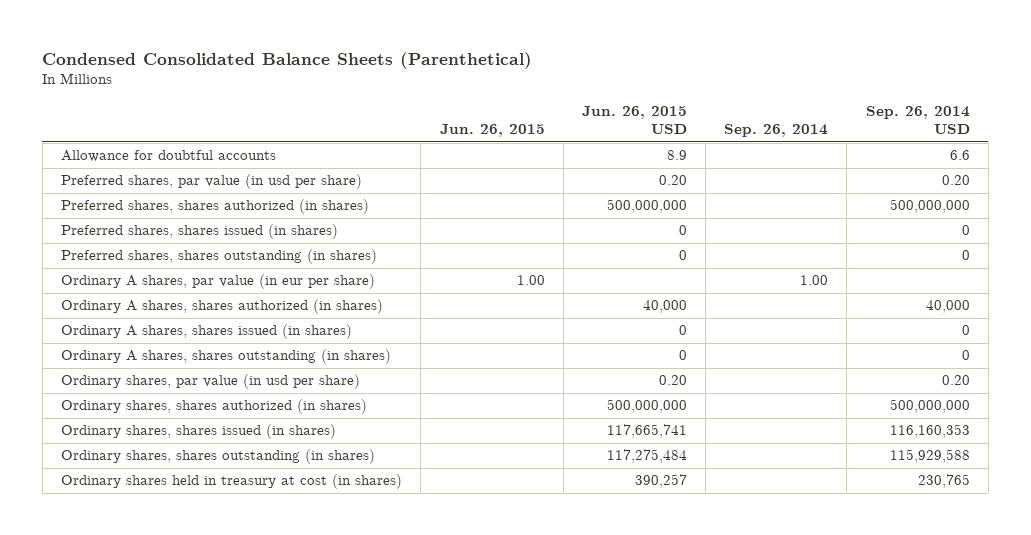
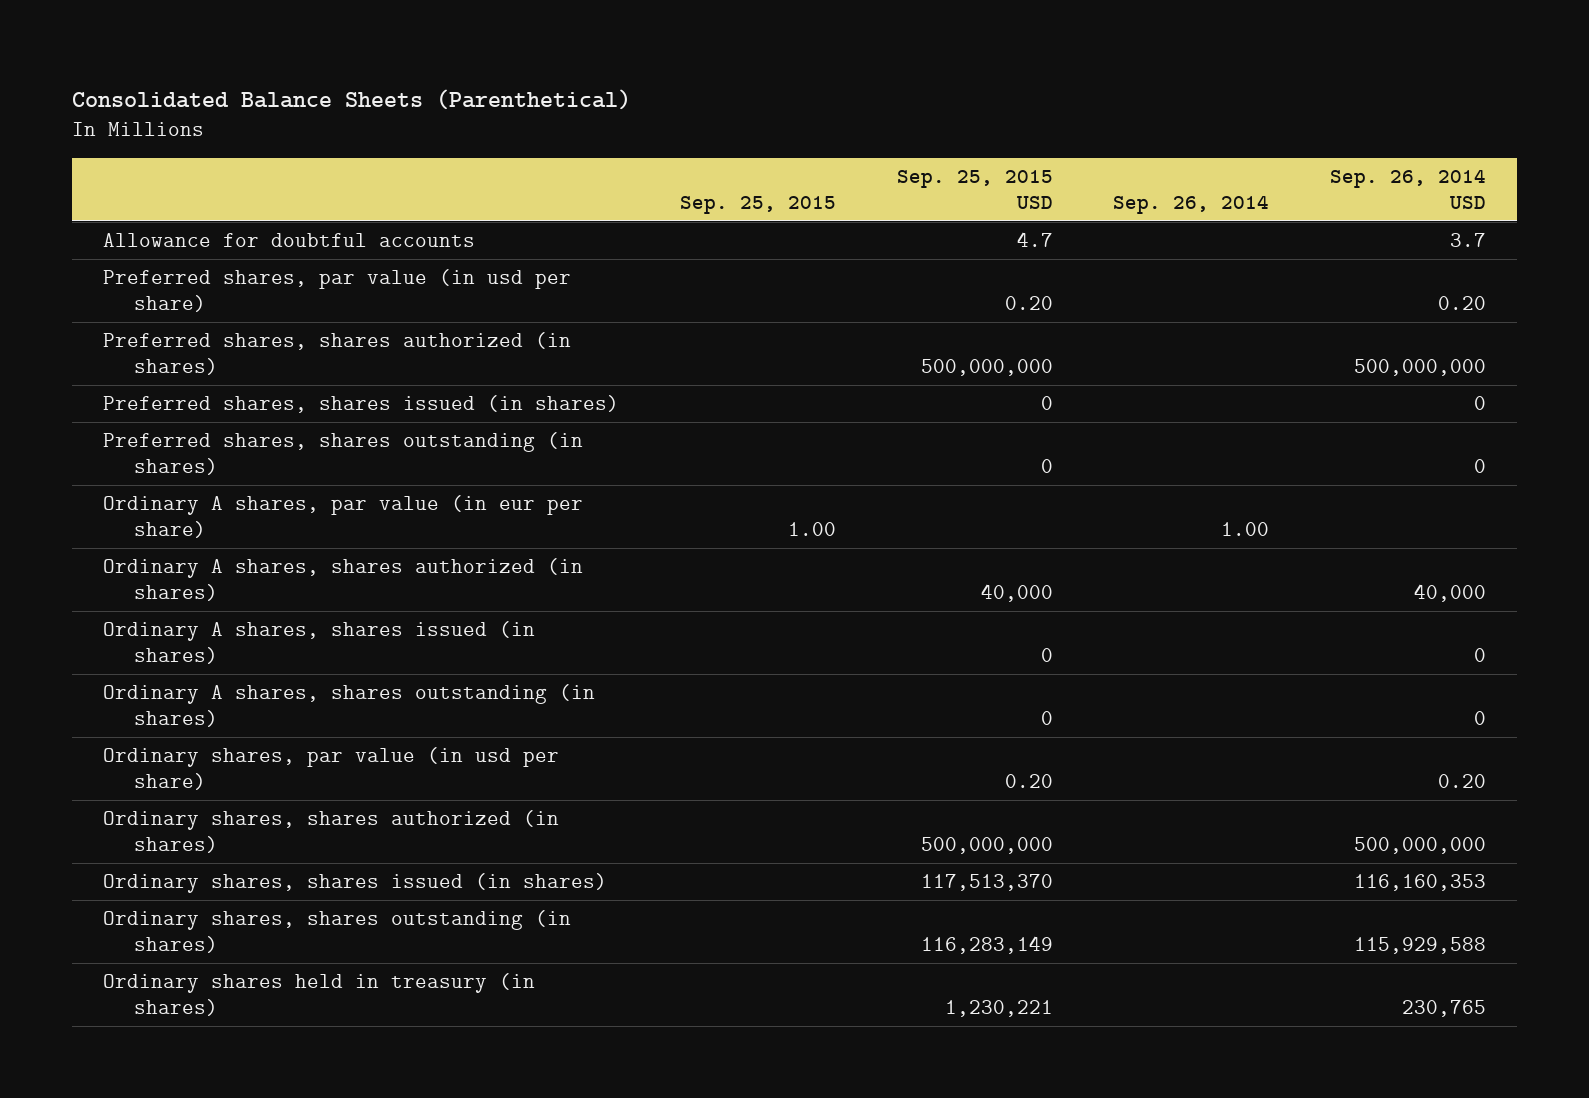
- Condensed Consolidated Balance Sheets (Parenthetical)
+ Consolidated Balance Sheets (Parenthetical)
- | Jun. 26, 2015 | Jun. 26, 2015 USD | Sep. 26, 2014 | Sep. 26, 2014 USD
+ | Sep. 25, 2015 | Sep. 25, 2015 USD | Sep. 26, 2014 | Sep. 26, 2014 USD
- Allowance for doubtful accounts | | 8.9 | | 6.6
+ Allowance for doubtful accounts | | 4.7 | | 3.7
- Ordinary shares held in treasury at cost (in shares) | | 390,257 | | 230,765
+ Ordinary shares held in treasury (in shares) | | 1,230,221 | | 230,765

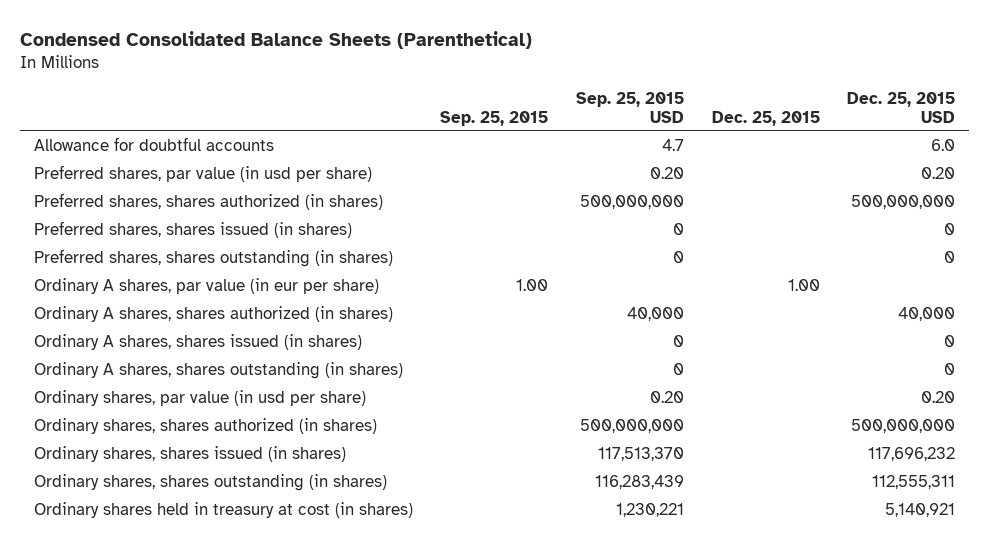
- Consolidated Balance Sheets (Parenthetical)
+ Condensed Consolidated Balance Sheets (Parenthetical)
- | Sep. 25, 2015 | Sep. 25, 2015 USD | Sep. 26, 2014 | Sep. 26, 2014 USD
+ | Sep. 25, 2015 | Sep. 25, 2015 USD | Dec. 25, 2015 | Dec. 25, 2015 USD
- Ordinary shares, shares outstanding (in shares) | | 116,283,149 | | 115,929,588
- Ordinary shares held in treasury (in shares) | | 1,230,221 | | 230,765
+ Ordinary shares, shares outstanding (in shares) | | 116,283,439 | | 112,555,311
+ Ordinary shares held in treasury at cost (in shares) | | 1,230,221 | | 5,140,921

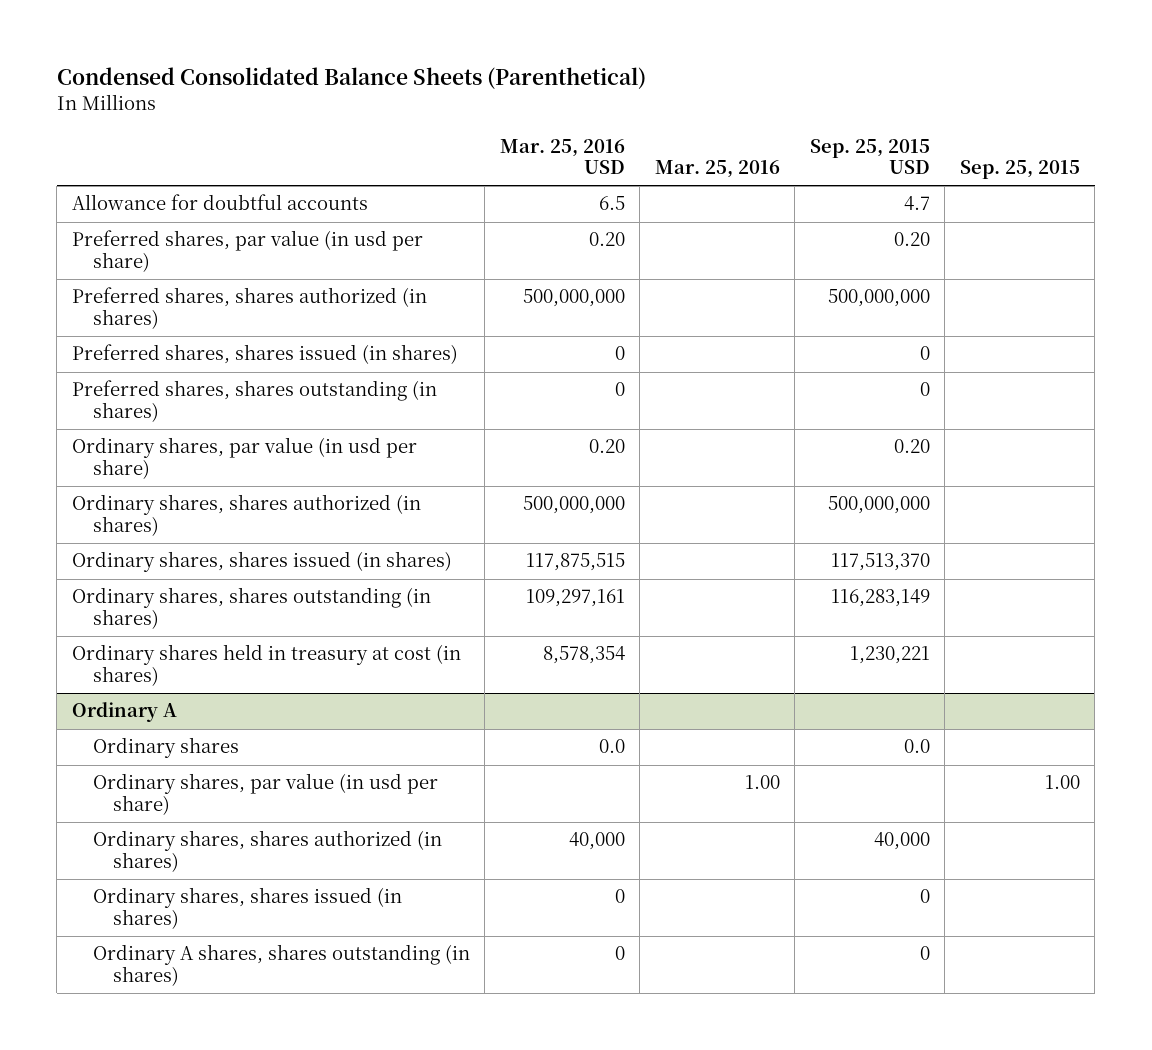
- | Sep. 25, 2015 | Sep. 25, 2015 USD | Dec. 25, 2015 | Dec. 25, 2015 USD
+ | Mar. 25, 2016 USD | Mar. 25, 2016 | Sep. 25, 2015 USD | Sep. 25, 2015
- Ordinary A shares, par value (in eur per share) | 1.00 | | 1.00 |
- Ordinary A shares, shares authorized (in shares) | | 40,000 | | 40,000
- Ordinary A shares, shares issued (in shares) | | 0 | | 0
- Ordinary A shares, shares outstanding (in shares) | | 0 | | 0
- Ordinary shares, shares outstanding (in shares) | | 116,283,439 | | 112,555,311
+ Ordinary shares, shares outstanding (in shares) | 109,297,161 | | 116,283,149 |
+ Ordinary A
+ Ordinary shares | 0.0 | | 0.0 |
+ Ordinary shares, par value (in usd per share) | | 1.00 | | 1.00
+ Ordinary shares, shares authorized (in shares) | 40,000 | | 40,000 |
+ Ordinary shares, shares issued (in shares) | 0 | | 0 |
+ Ordinary A shares, shares outstanding (in shares) | 0 | | 0 |

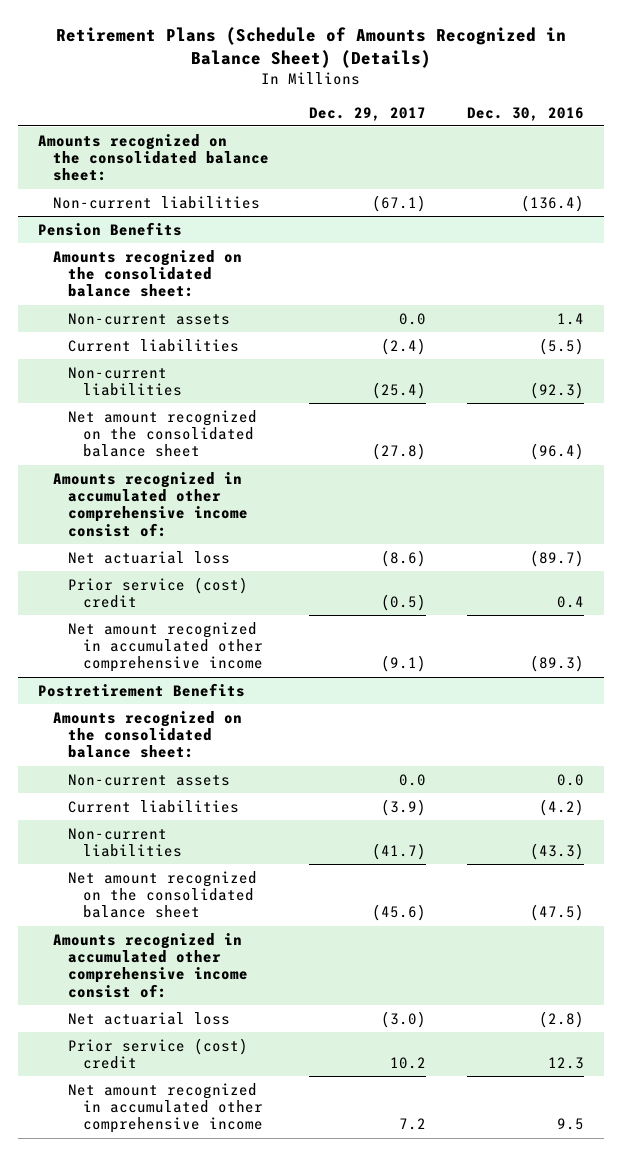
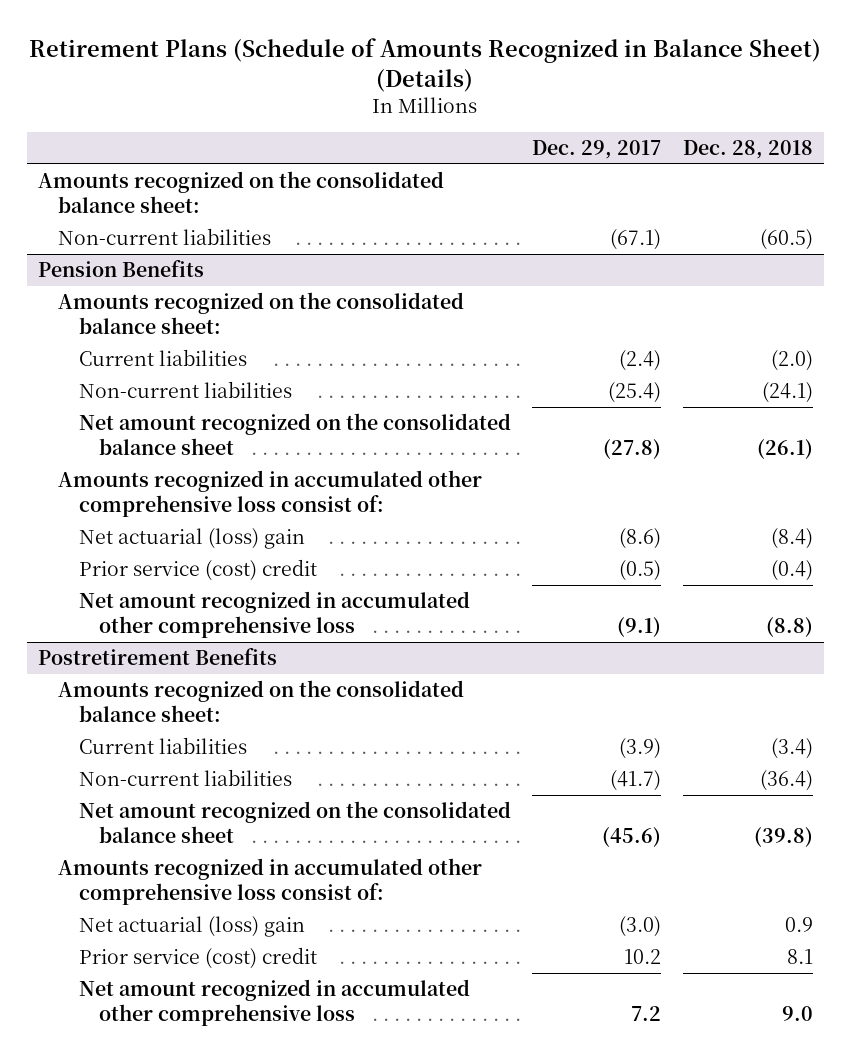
- | Dec. 29, 2017 | Dec. 30, 2016
+ | Dec. 29, 2017 | Dec. 28, 2018
@ Pension Benefits
- Non-current assets | 0.0 | 1.4
- Amounts recognized in accumulated other comprehensive income consist of:
- Net actuarial loss | (8.6) | (89.7)
+ Amounts recognized in accumulated other comprehensive loss consist of:
+ Net actuarial (loss) gain | (8.6) | (8.4)
- Net amount recognized in accumulated other comprehensive income | (9.1) | (89.3)
+ Net amount recognized in accumulated other comprehensive loss | (9.1) | (8.8)
@ Postretirement Benefits
- Non-current assets | 0.0 | 0.0
- Amounts recognized in accumulated other comprehensive income consist of:
- Net actuarial loss | (3.0) | (2.8)
+ Amounts recognized in accumulated other comprehensive loss consist of:
+ Net actuarial (loss) gain | (3.0) | 0.9
- Net amount recognized in accumulated other comprehensive income | 7.2 | 9.5
+ Net amount recognized in accumulated other comprehensive loss | 7.2 | 9.0

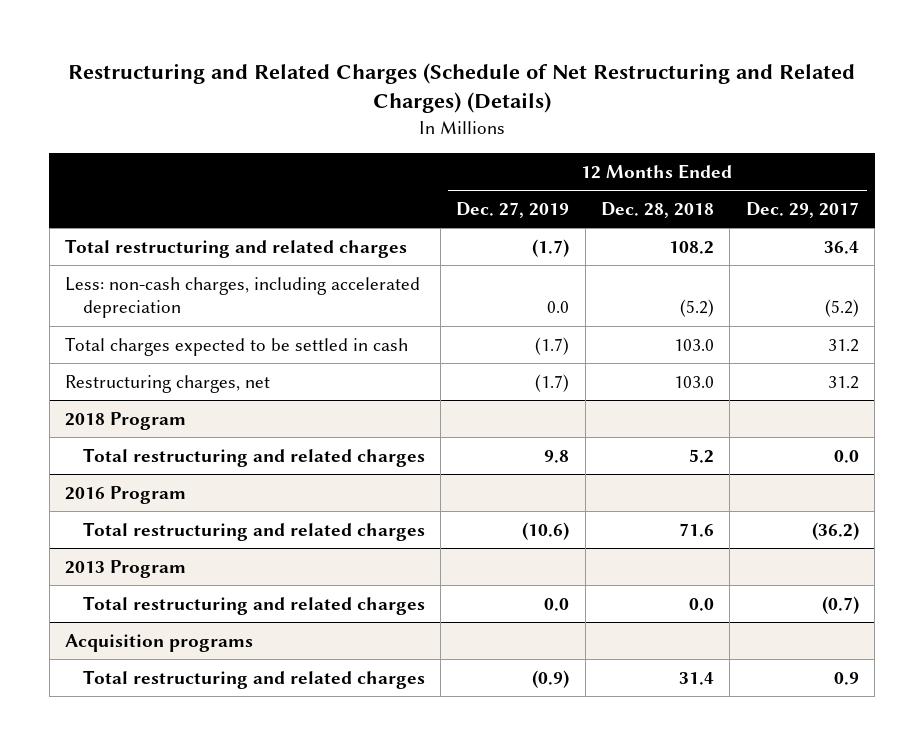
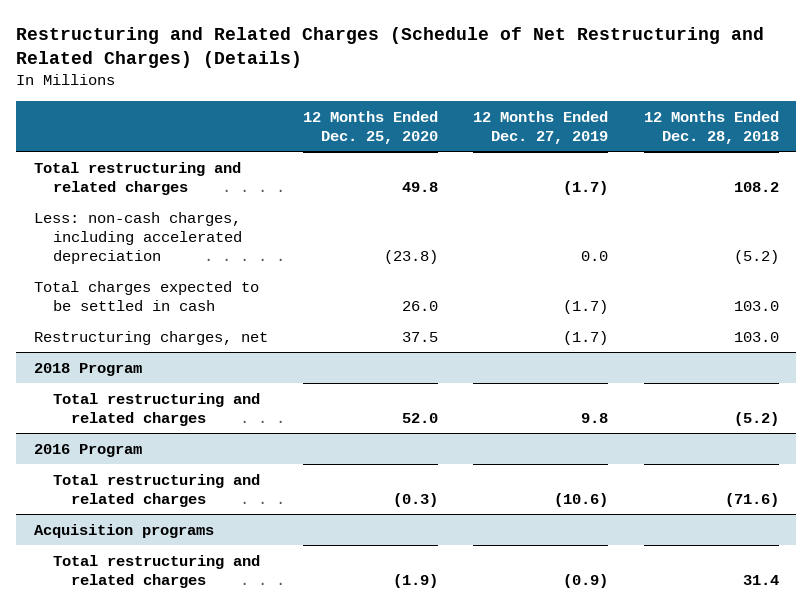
- | 12 Months Ended Dec. 27, 2019 | 12 Months Ended Dec. 28, 2018 | 12 Months Ended Dec. 29, 2017
+ | 12 Months Ended Dec. 25, 2020 | 12 Months Ended Dec. 27, 2019 | 12 Months Ended Dec. 28, 2018
@ 2018 Program
- Total restructuring and related charges | 9.8 | 5.2 | 0.0
+ Total restructuring and related charges | 52.0 | 9.8 | (5.2)
@ 2016 Program
- Total restructuring and related charges | (10.6) | 71.6 | (36.2)
- 2013 Program
- Total restructuring and related charges | 0.0 | 0.0 | (0.7)
@ 2016 Program
+ Total restructuring and related charges | (0.3) | (10.6) | (71.6)

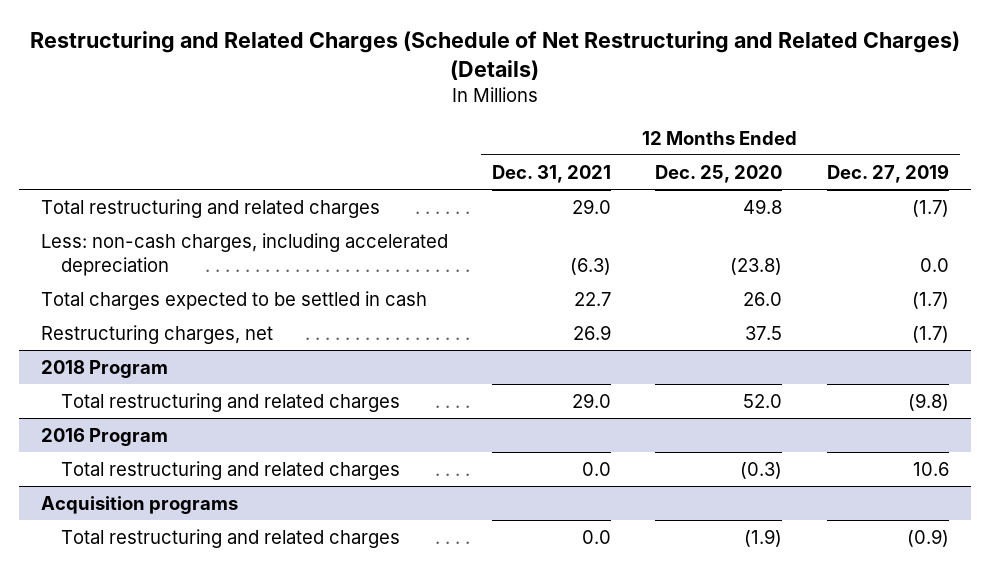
- | 12 Months Ended Dec. 25, 2020 | 12 Months Ended Dec. 27, 2019 | 12 Months Ended Dec. 28, 2018
+ | 12 Months Ended Dec. 31, 2021 | 12 Months Ended Dec. 25, 2020 | 12 Months Ended Dec. 27, 2019
@ 2018 Program
- Total restructuring and related charges | 52.0 | 9.8 | (5.2)
+ Total restructuring and related charges | 29.0 | 52.0 | (9.8)
@ 2016 Program
- Total restructuring and related charges | (0.3) | (10.6) | (71.6)
+ Total restructuring and related charges | 0.0 | (0.3) | 10.6

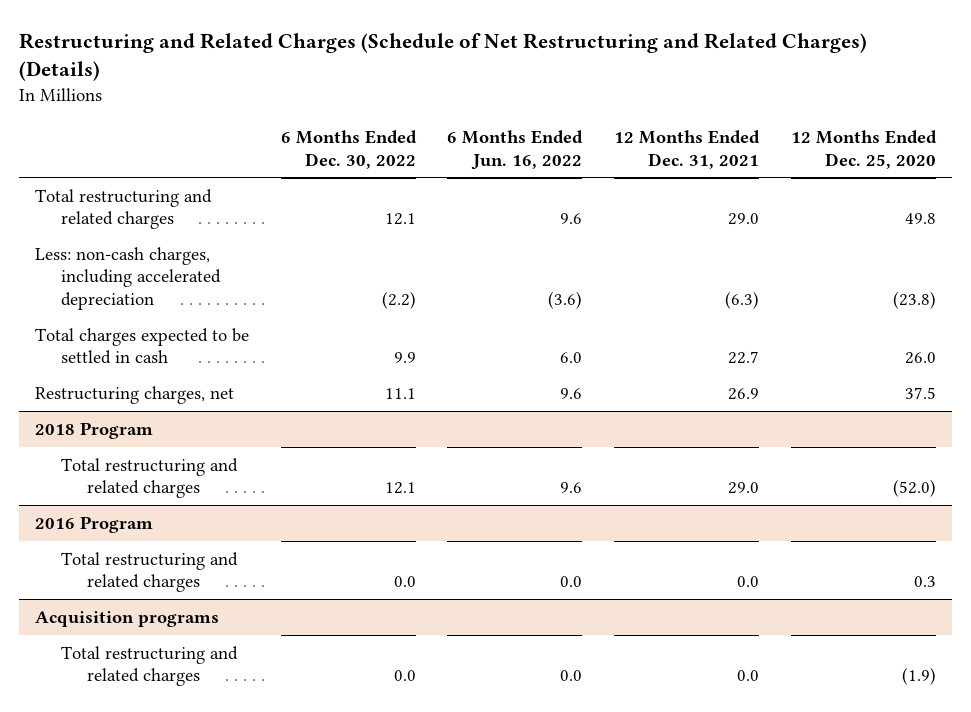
- | 12 Months Ended Dec. 31, 2021 | 12 Months Ended Dec. 25, 2020 | 12 Months Ended Dec. 27, 2019
+ | 6 Months Ended Dec. 30, 2022 | 6 Months Ended Jun. 16, 2022 | 12 Months Ended Dec. 31, 2021 | 12 Months Ended Dec. 25, 2020
@ 2018 Program
- Total restructuring and related charges | 29.0 | 52.0 | (9.8)
+ Total restructuring and related charges | 12.1 | 9.6 | 29.0 | (52.0)
@ 2016 Program
- Total restructuring and related charges | 0.0 | (0.3) | 10.6
+ Total restructuring and related charges | 0.0 | 0.0 | 0.0 | 0.3

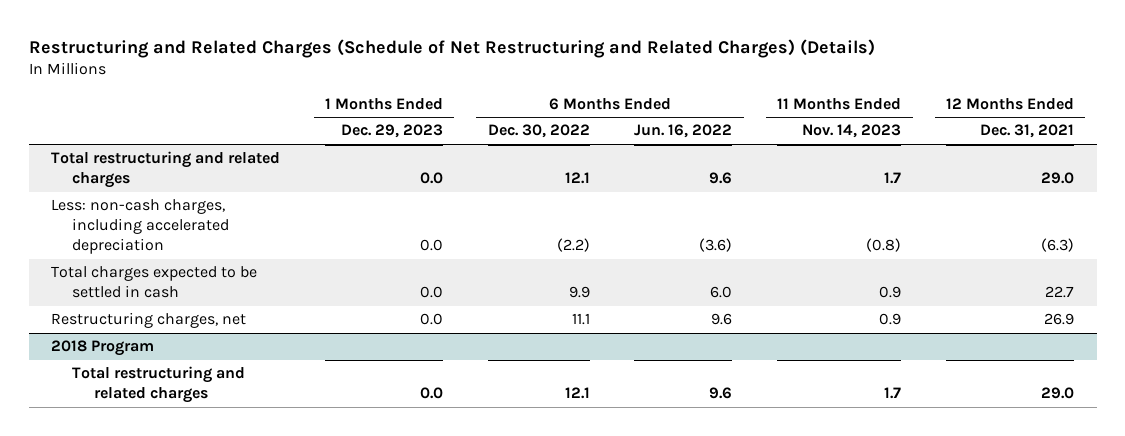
- | 6 Months Ended Dec. 30, 2022 | 6 Months Ended Jun. 16, 2022 | 12 Months Ended Dec. 31, 2021 | 12 Months Ended Dec. 25, 2020
+ | 1 Months Ended Dec. 29, 2023 | 6 Months Ended Dec. 30, 2022 | 6 Months Ended Jun. 16, 2022 | 11 Months Ended Nov. 14, 2023 | 12 Months Ended Dec. 31, 2021
- 2016 Program
- Total restructuring and related charges | 0.0 | 0.0 | 0.0 | 0.3
- Acquisition programs
- Total restructuring and related charges | 0.0 | 0.0 | 0.0 | (1.9)

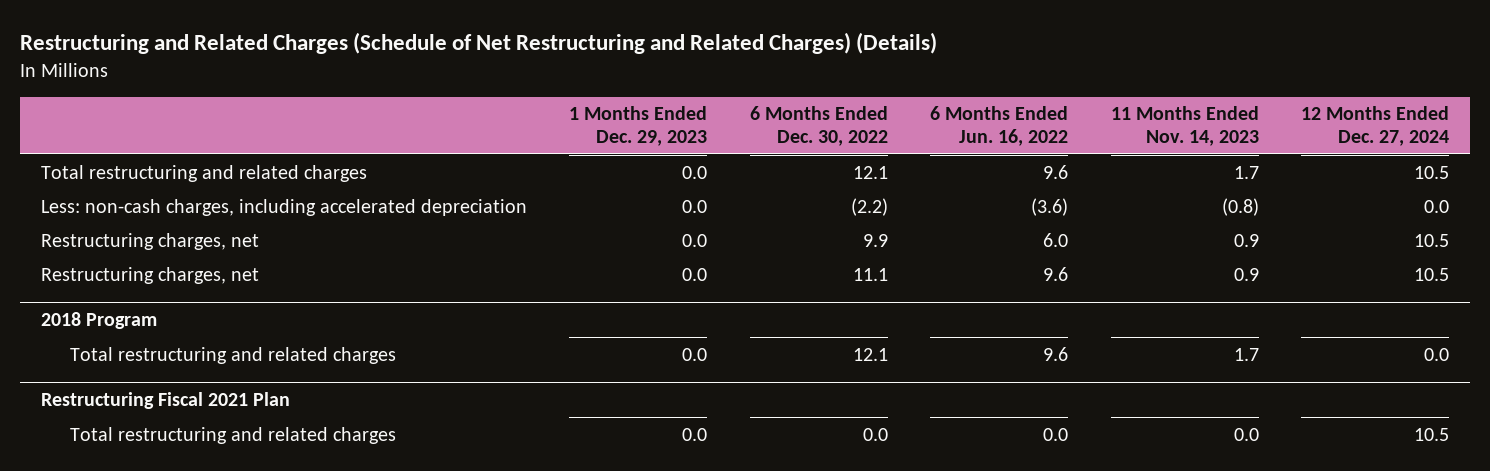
- | 1 Months Ended Dec. 29, 2023 | 6 Months Ended Dec. 30, 2022 | 6 Months Ended Jun. 16, 2022 | 11 Months Ended Nov. 14, 2023 | 12 Months Ended Dec. 31, 2021
+ | 1 Months Ended Dec. 29, 2023 | 6 Months Ended Dec. 30, 2022 | 6 Months Ended Jun. 16, 2022 | 11 Months Ended Nov. 14, 2023 | 12 Months Ended Dec. 27, 2024
- Total charges expected to be settled in cash | 0.0 | 9.9 | 6.0 | 0.9 | 22.7
+ Restructuring charges, net | 0.0 | 9.9 | 6.0 | 0.9 | 10.5
+ Restructuring Fiscal 2021 Plan
+ Total restructuring and related charges | 0.0 | 0.0 | 0.0 | 0.0 | 10.5

